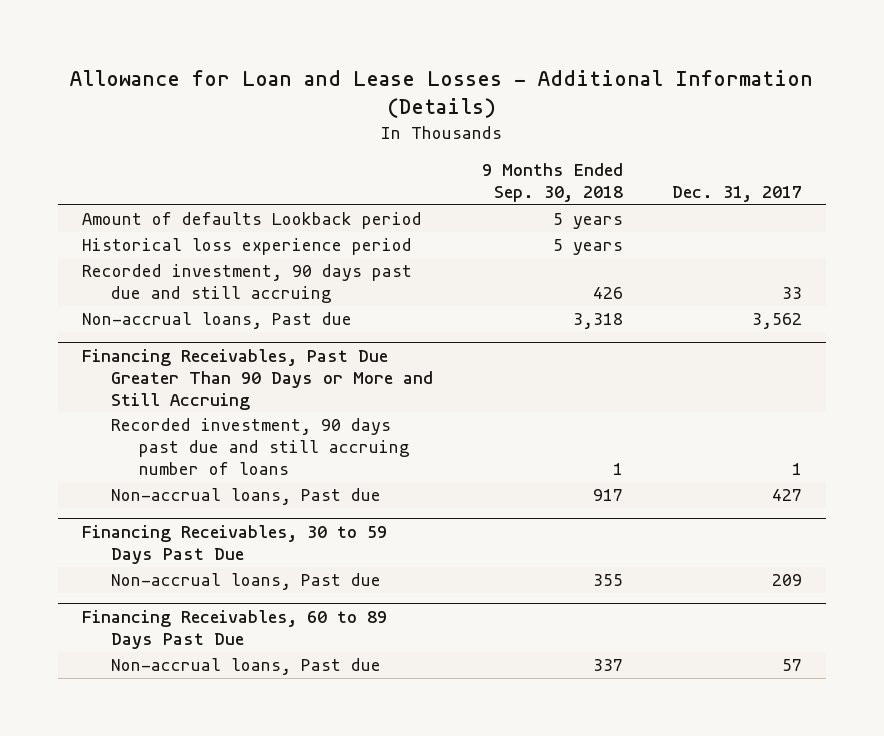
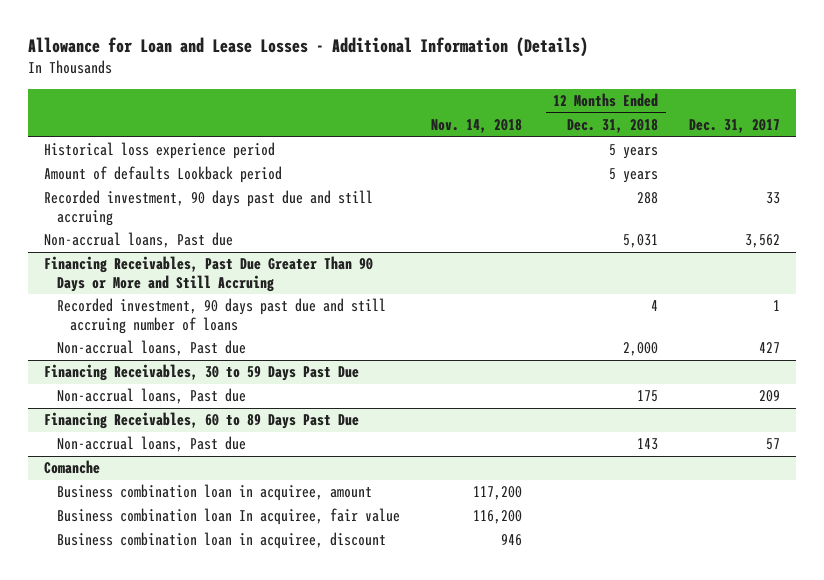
- | 9 Months Ended Sep. 30, 2018 | Dec. 31, 2017
+ | Nov. 14, 2018 | 12 Months Ended Dec. 31, 2018 | Dec. 31, 2017
moved down: Amount of defaults Lookback period | | 5 years |
+ Comanche
+ Business combination loan in acquiree, amount | 117,200 | |
+ Business combination loan In acquiree, fair value | 116,200 | |
+ Business combination loan in acquiree, discount | 946 | |

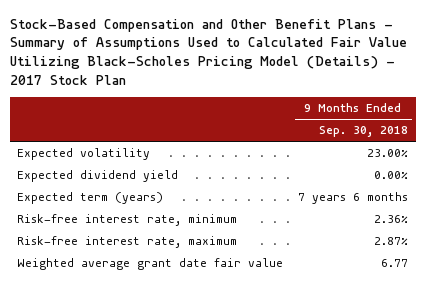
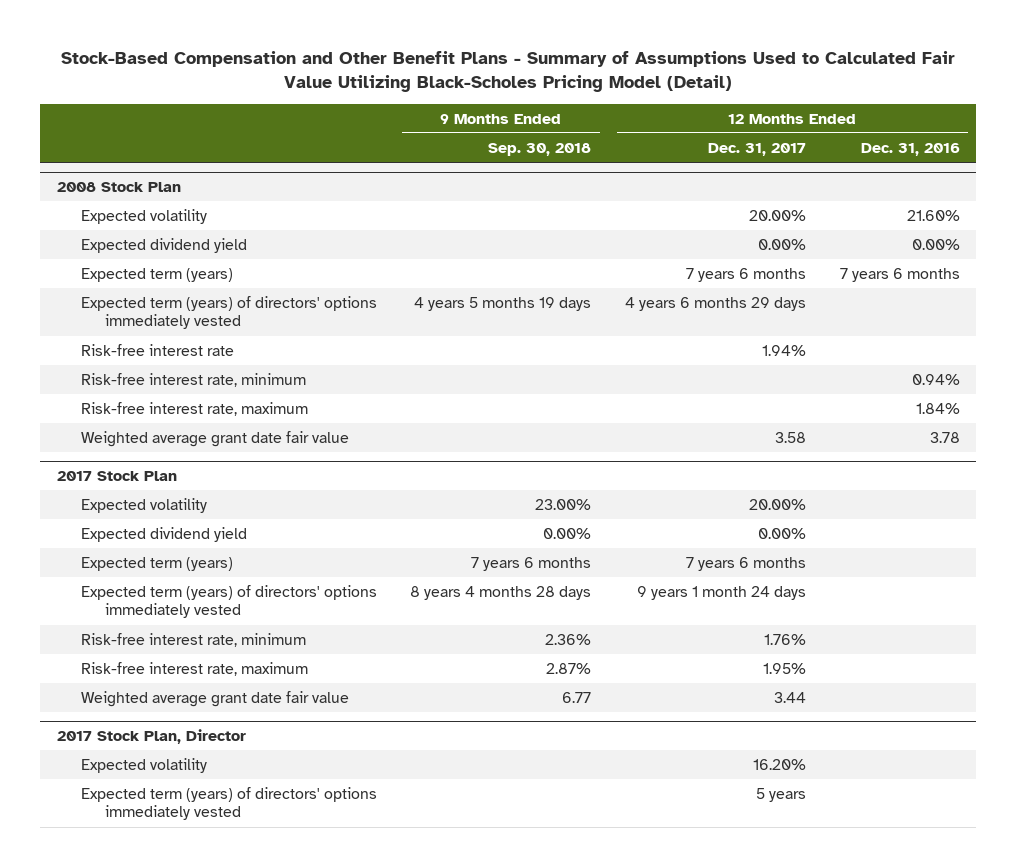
- Stock-Based Compensation and Other Benefit Plans - Summary of Assumptions Used to Calculated Fair Value Utilizing Black-Scholes Pricing Model (Details) - 2017 Stock Plan
+ Stock-Based Compensation and Other Benefit Plans - Summary of Assumptions Used to Calculated Fair Value Utilizing Black-Scholes Pricing Model (Detail)
- | 9 Months Ended Sep. 30, 2018
+ | 9 Months Ended Sep. 30, 2018 | 12 Months Ended Dec. 31, 2017 | 12 Months Ended Dec. 31, 2016
+ 2008 Stock Plan
+ Expected volatility | | 20.00% | 21.60%
+ Expected dividend yield | | 0.00% | 0.00%
+ Expected term (years) | | 7 years 6 months | 7 years 6 months
+ Expected term (years) of directors' options immediately vested | 4 years 5 months 19 days | 4 years 6 months 29 days |
+ Risk-free interest rate | | 1.94% |
+ Risk-free interest rate, minimum | | | 0.94%
+ Risk-free interest rate, maximum | | | 1.84%
+ Weighted average grant date fair value | | 3.58 | 3.78
+ 2017 Stock Plan
+ Expected term (years) of directors' options immediately vested | 8 years 4 months 28 days | 9 years 1 month 24 days |
+ 2017 Stock Plan, Director
+ Expected volatility | | 16.20% |
+ Expected term (years) of directors' options immediately vested | | 5 years |

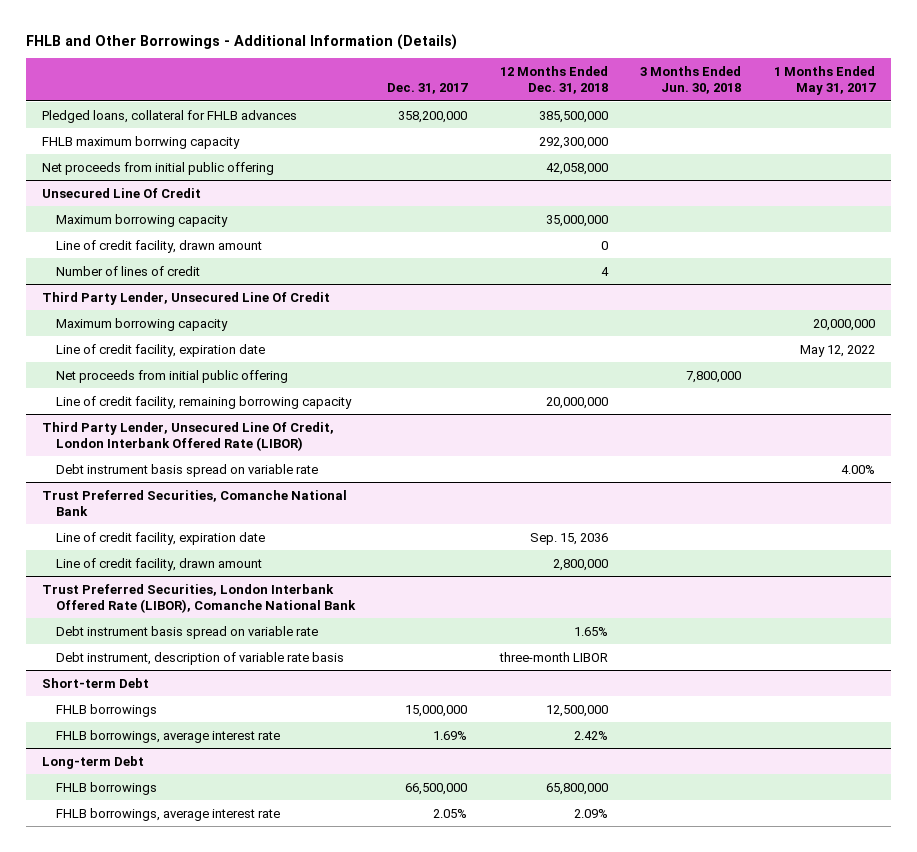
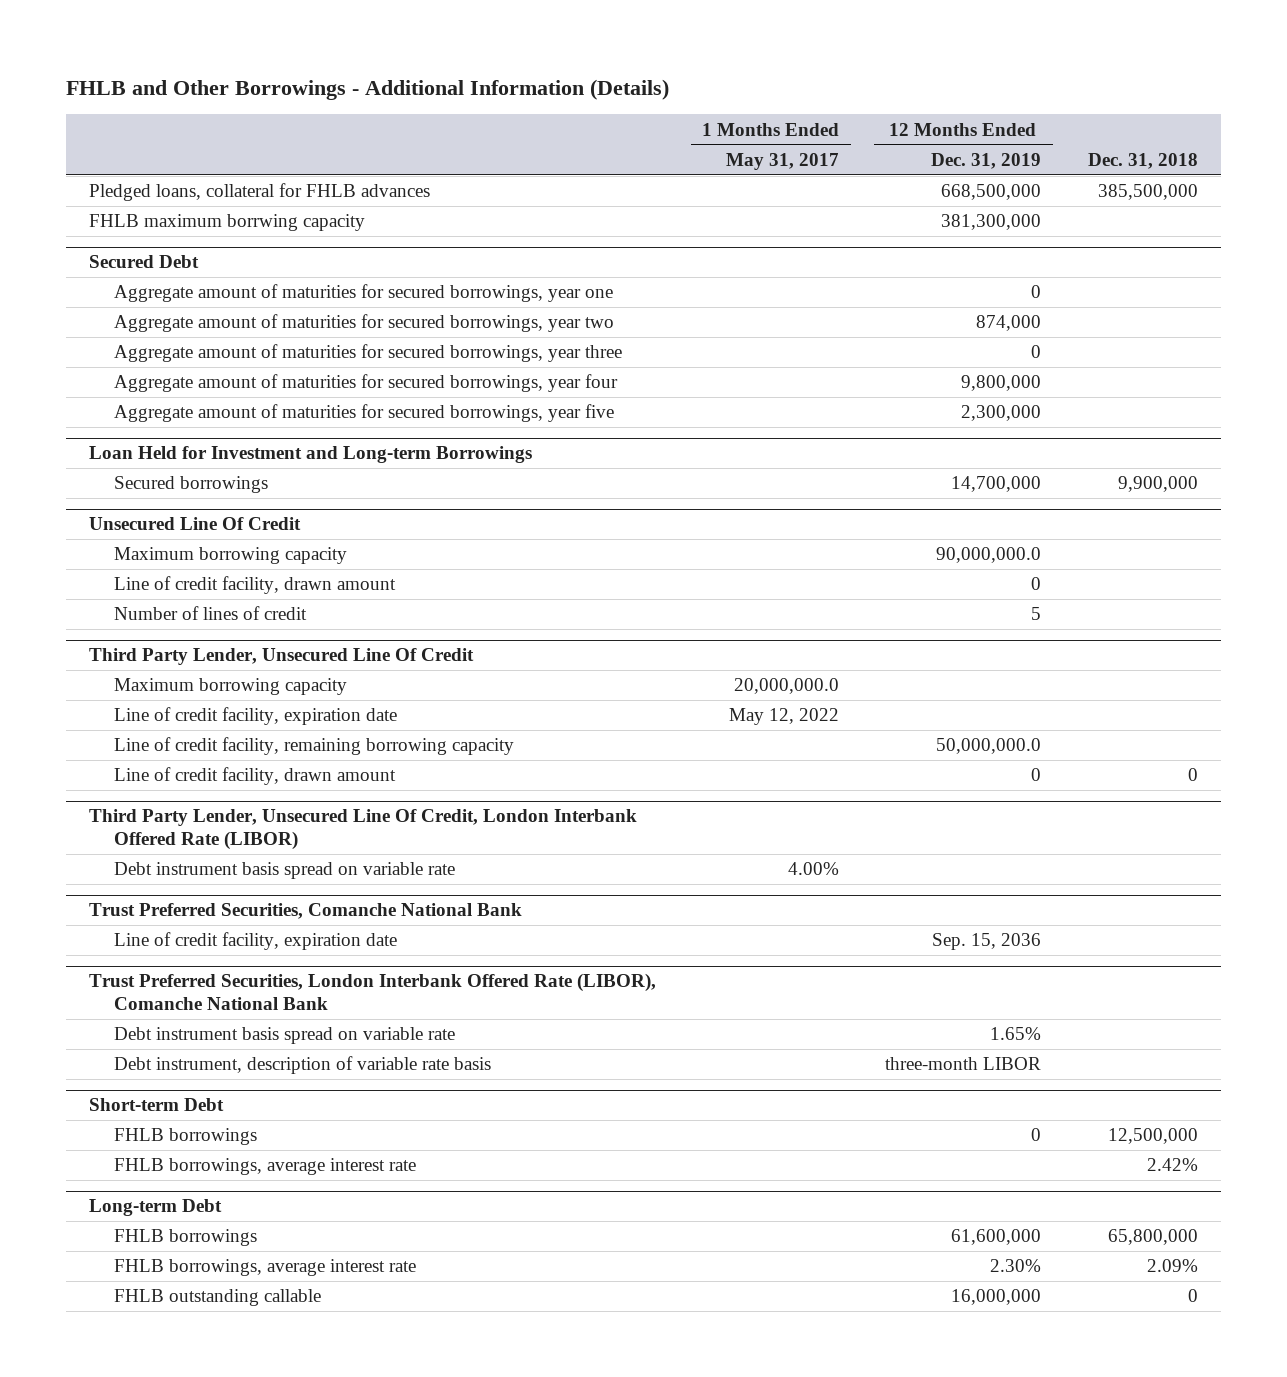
- | Dec. 31, 2017 | 12 Months Ended Dec. 31, 2018 | 3 Months Ended Jun. 30, 2018 | 1 Months Ended May 31, 2017
+ | 1 Months Ended May 31, 2017 | 12 Months Ended Dec. 31, 2019 | Dec. 31, 2018
- Net proceeds from initial public offering | | 42,058,000 | |
+ Secured Debt
+ Aggregate amount of maturities for secured borrowings, year one | | 0 |
+ Aggregate amount of maturities for secured borrowings, year two | | 874,000 |
+ Aggregate amount of maturities for secured borrowings, year three | | 0 |
+ Aggregate amount of maturities for secured borrowings, year four | | 9,800,000 |
+ Aggregate amount of maturities for secured borrowings, year five | | 2,300,000 |
+ Loan Held for Investment and Long-term Borrowings
+ Secured borrowings | | 14,700,000 | 9,900,000
@ Third Party Lender, Unsecured Line Of Credit
- Maximum borrowing capacity | | | | 20,000,000
+ Maximum borrowing capacity | 20,000,000.0 | |
- Net proceeds from initial public offering | | | 7,800,000 |
+ Line of credit facility, drawn amount | | 0 | 0
@ Trust Preferred Securities, Comanche National Bank
- Line of credit facility, drawn amount | | 2,800,000 | |
@ Long-term Debt
+ FHLB outstanding callable | | 16,000,000 | 0

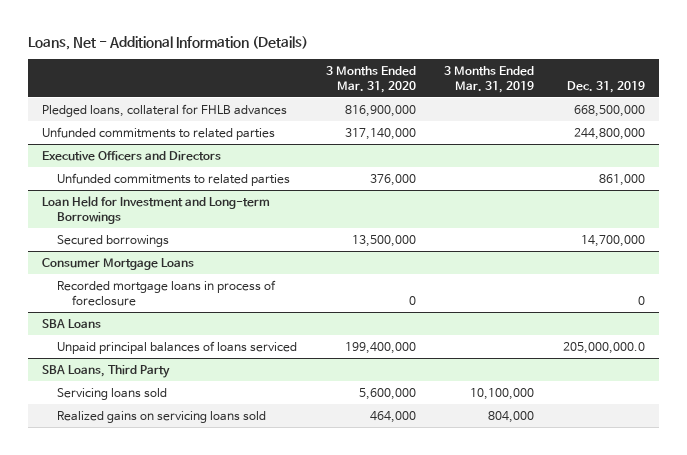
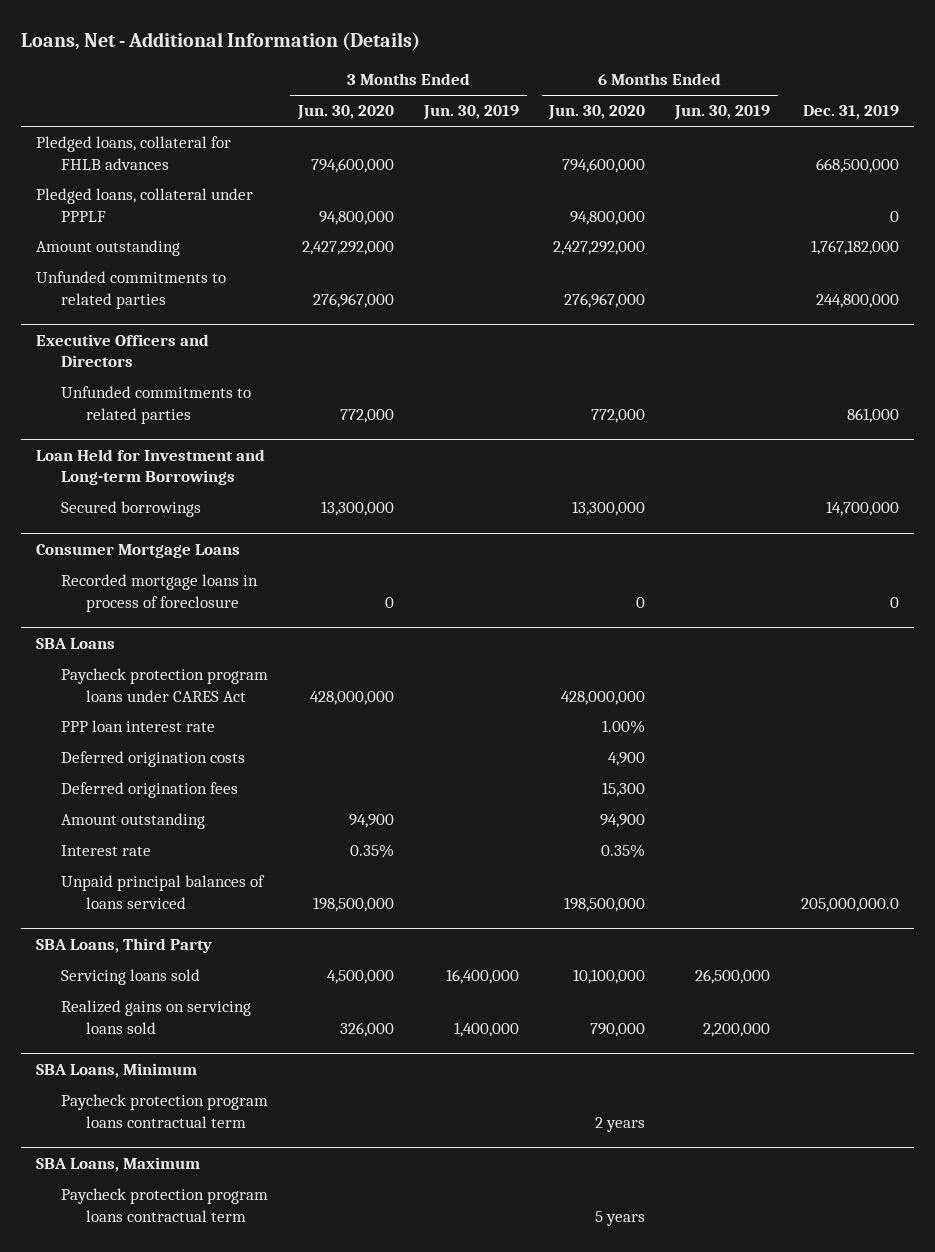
- | 3 Months Ended Mar. 31, 2020 | 3 Months Ended Mar. 31, 2019 | Dec. 31, 2019
+ | 3 Months Ended Jun. 30, 2020 | 3 Months Ended Jun. 30, 2019 | 6 Months Ended Jun. 30, 2020 | 6 Months Ended Jun. 30, 2019 | Dec. 31, 2019
+ Pledged loans, collateral under PPPLF | 94,800,000 | | 94,800,000 | | 0
+ Amount outstanding | 2,427,292,000 | | 2,427,292,000 | | 1,767,182,000
@ SBA Loans
+ Paycheck protection program loans under CARES Act | 428,000,000 | | 428,000,000 | |
+ PPP loan interest rate | | | 1.00% | |
+ Deferred origination costs | | | 4,900 | |
+ Deferred origination fees | | | 15,300 | |
+ Amount outstanding | 94,900 | | 94,900 | |
+ Interest rate | 0.35% | | 0.35% | |
+ SBA Loans, Minimum
+ Paycheck protection program loans contractual term | | | 2 years | |
+ SBA Loans, Maximum
+ Paycheck protection program loans contractual term | | | 5 years | |

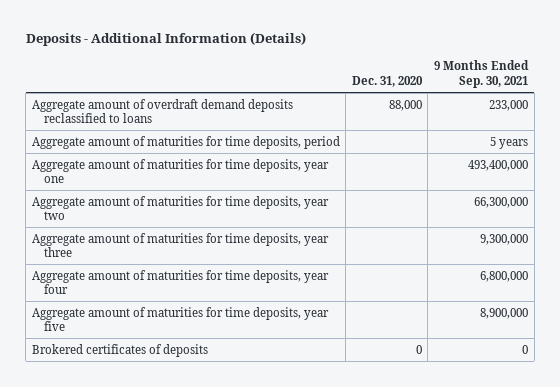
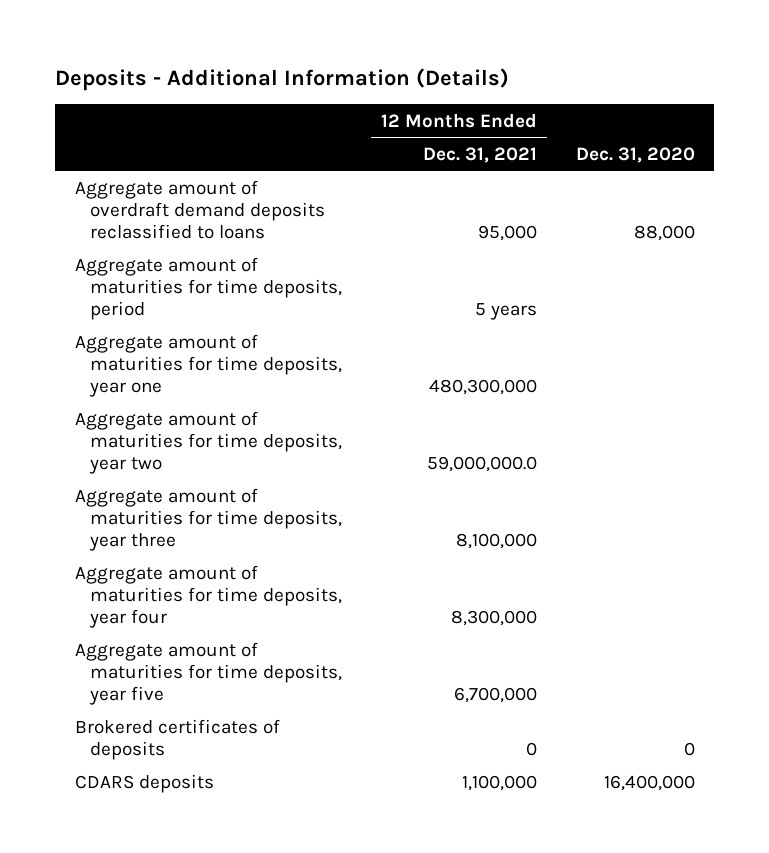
- | Dec. 31, 2020 | 9 Months Ended Sep. 30, 2021
+ | 12 Months Ended Dec. 31, 2021 | Dec. 31, 2020
+ CDARS deposits | 1,100,000 | 16,400,000

